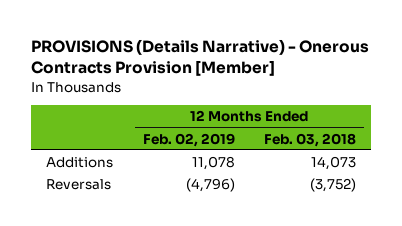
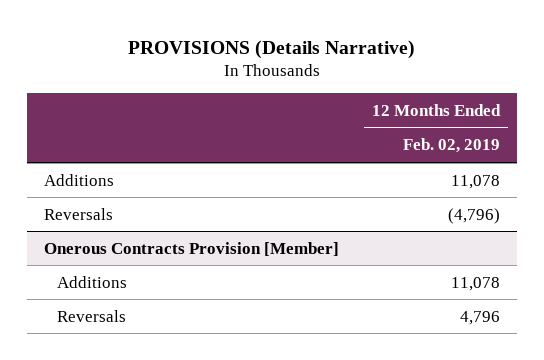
- PROVISIONS (Details Narrative) - Onerous Contracts Provision [Member]
+ PROVISIONS (Details Narrative)
- | 12 Months Ended Feb. 02, 2019 | 12 Months Ended Feb. 03, 2018
+ | 12 Months Ended Feb. 02, 2019
+ Onerous Contracts Provision [Member]
+ Additions | 11,078
+ Reversals | 4,796

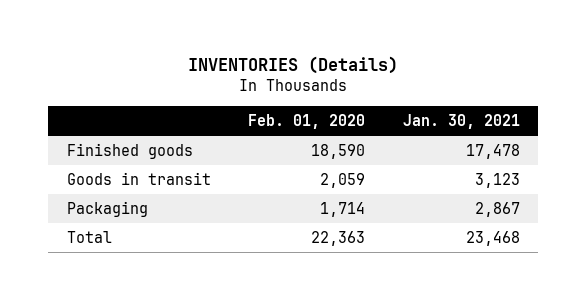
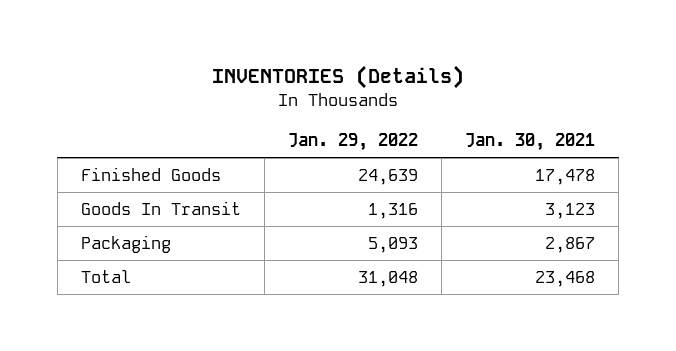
- | Feb. 01, 2020 | Jan. 30, 2021
+ | Jan. 29, 2022 | Jan. 30, 2021
- Finished goods | 18,590 | 17,478
- Goods in transit | 2,059 | 3,123
+ Finished Goods | 24,639 | 17,478
+ Goods In Transit | 1,316 | 3,123

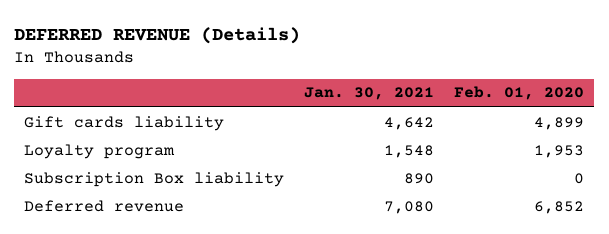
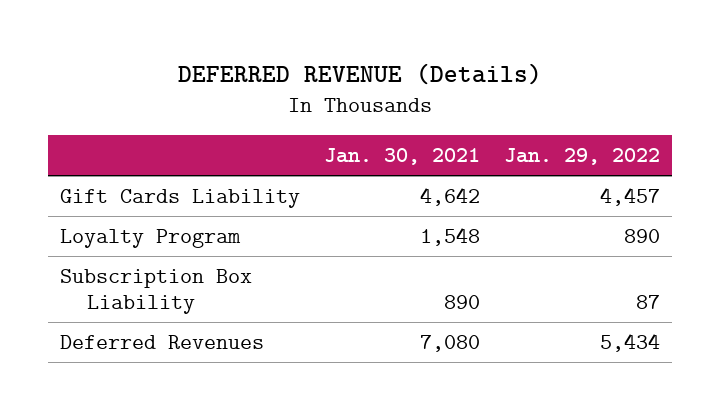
- | Jan. 30, 2021 | Feb. 01, 2020
+ | Jan. 30, 2021 | Jan. 29, 2022
- Gift cards liability | 4,642 | 4,899
- Loyalty program | 1,548 | 1,953
- Subscription Box liability | 890 | 0
- Deferred revenue | 7,080 | 6,852
+ Gift Cards Liability | 4,642 | 4,457
+ Loyalty Program | 1,548 | 890
+ Subscription Box Liability | 890 | 87
+ Deferred Revenues | 7,080 | 5,434

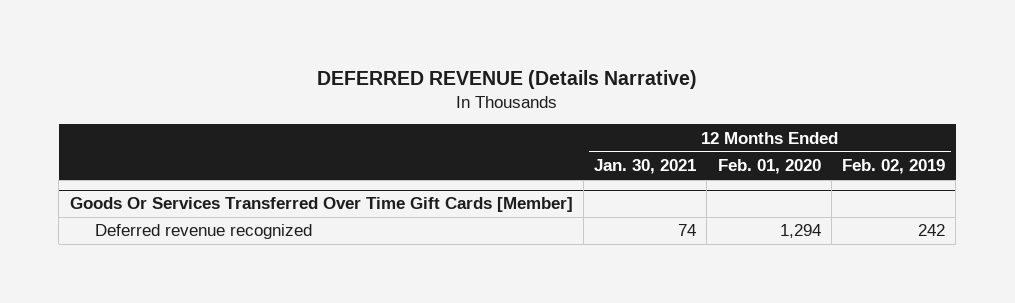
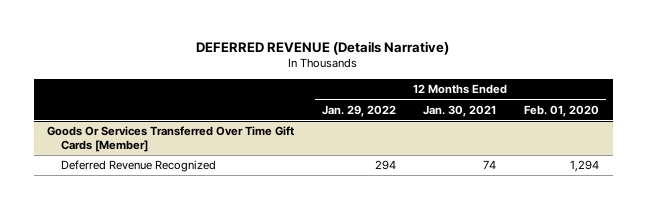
- | 12 Months Ended Jan. 30, 2021 | 12 Months Ended Feb. 01, 2020 | 12 Months Ended Feb. 02, 2019
+ | 12 Months Ended Jan. 29, 2022 | 12 Months Ended Jan. 30, 2021 | 12 Months Ended Feb. 01, 2020
@ Goods Or Services Transferred Over Time Gift Cards [Member]
- Deferred revenue recognized | 74 | 1,294 | 242
+ Deferred Revenue Recognized | 294 | 74 | 1,294

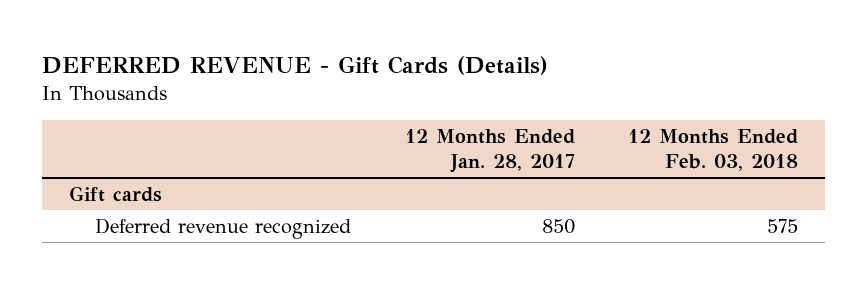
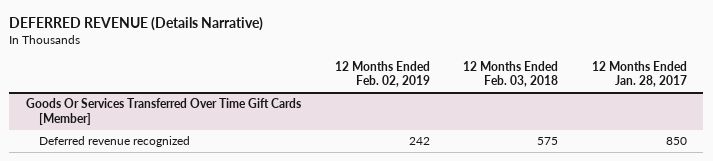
- DEFERRED REVENUE - Gift Cards (Details)
+ DEFERRED REVENUE (Details Narrative)
- | 12 Months Ended Jan. 28, 2017 | 12 Months Ended Feb. 03, 2018
+ | 12 Months Ended Feb. 02, 2019 | 12 Months Ended Feb. 03, 2018 | 12 Months Ended Jan. 28, 2017
- Gift cards
+ Goods Or Services Transferred Over Time Gift Cards [Member]

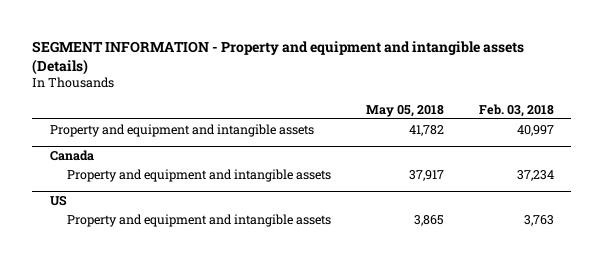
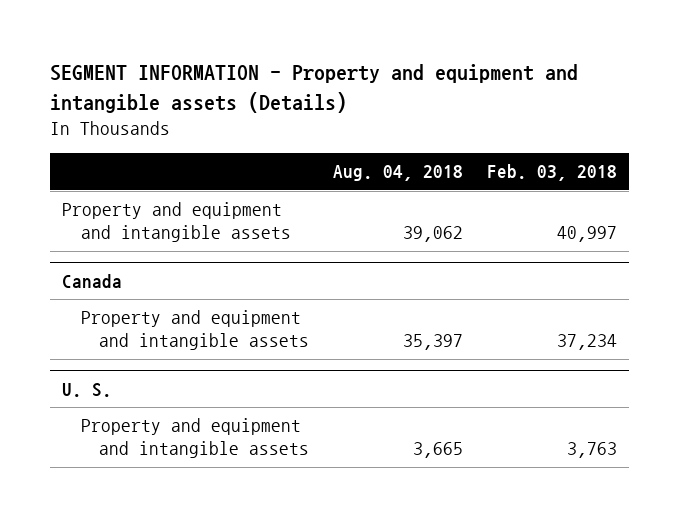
- | May 05, 2018 | Feb. 03, 2018
+ | Aug. 04, 2018 | Feb. 03, 2018
- US
+ U. S.

